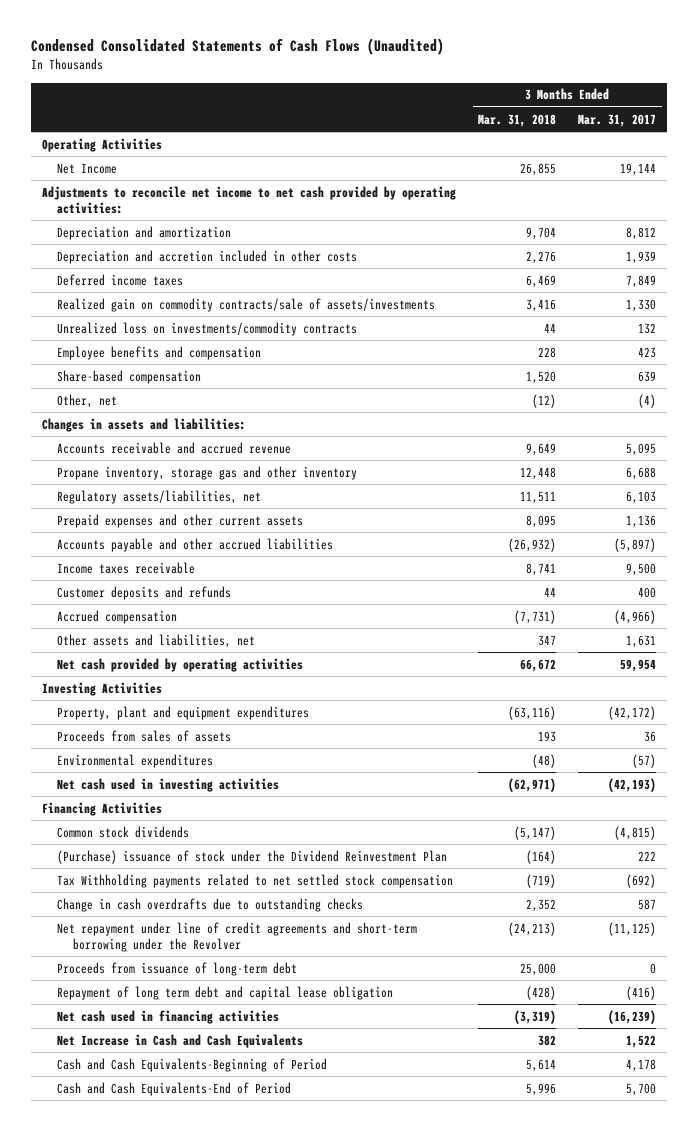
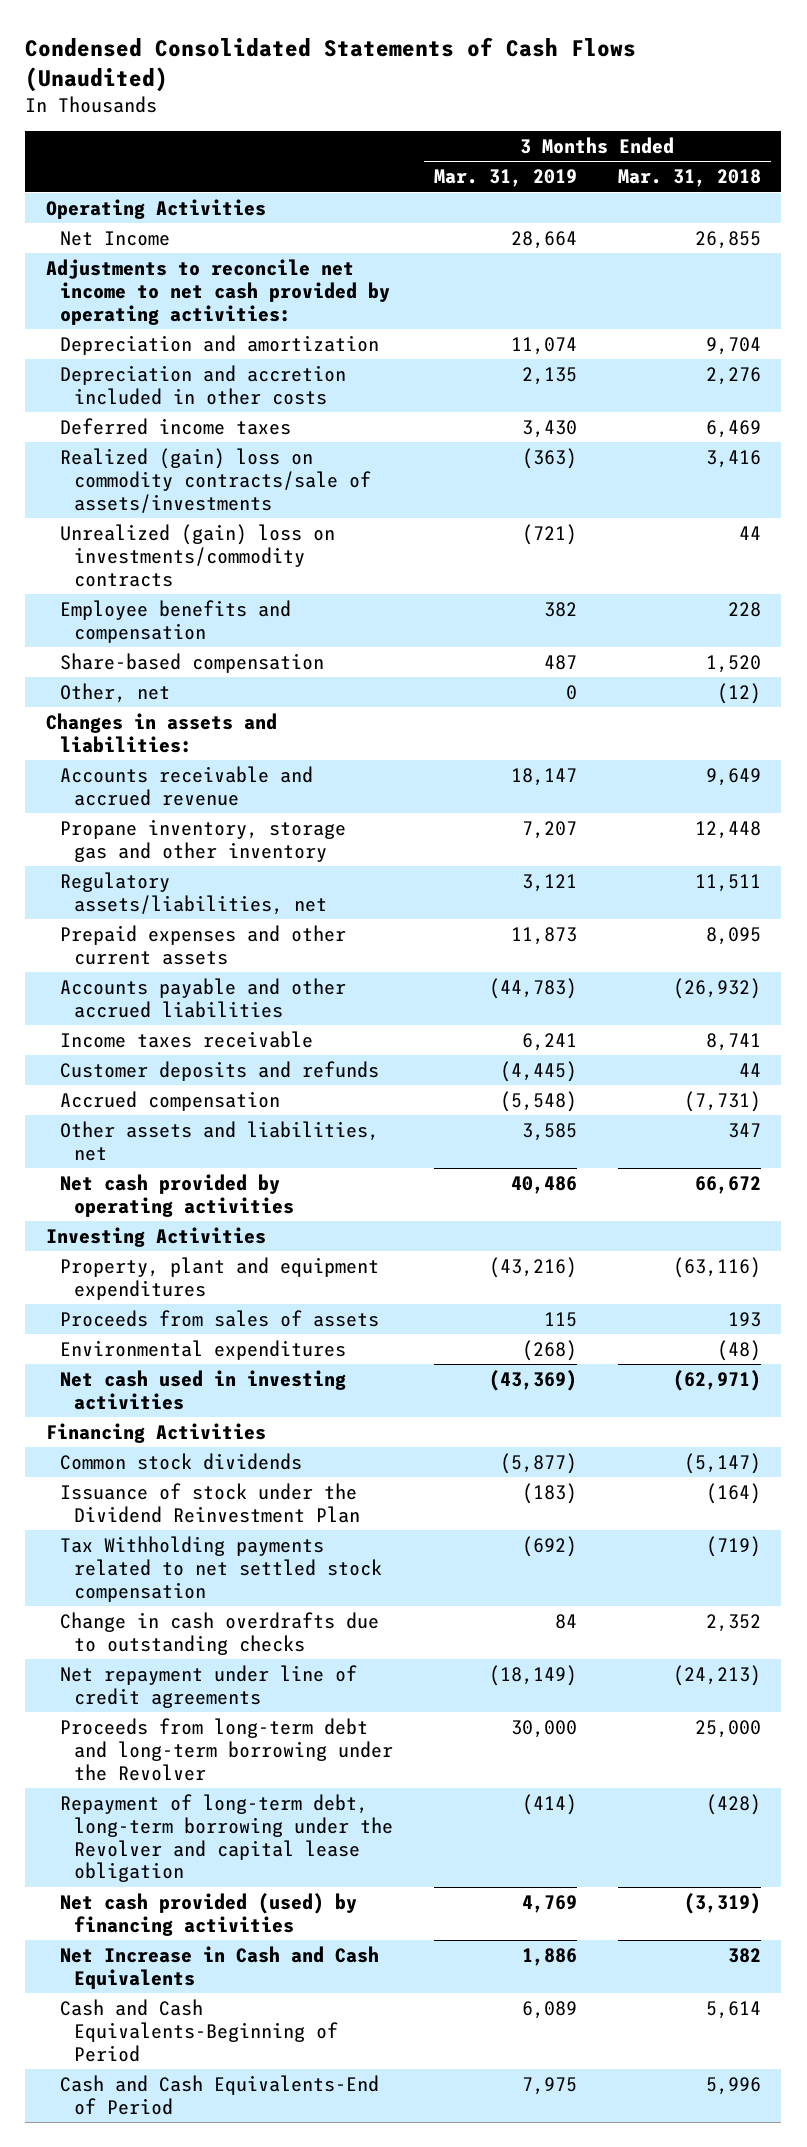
- | 3 Months Ended Mar. 31, 2018 | 3 Months Ended Mar. 31, 2017
+ | 3 Months Ended Mar. 31, 2019 | 3 Months Ended Mar. 31, 2018
- Realized gain on commodity contracts/sale of assets/investments | 3,416 | 1,330
- Unrealized loss on investments/commodity contracts | 44 | 132
+ Realized (gain) loss on commodity contracts/sale of assets/investments | (363) | 3,416
+ Unrealized (gain) loss on investments/commodity contracts | (721) | 44
- (Purchase) issuance of stock under the Dividend Reinvestment Plan | (164) | 222
+ Issuance of stock under the Dividend Reinvestment Plan | (183) | (164)
- Net repayment under line of credit agreements and short-term borrowing under the Revolver | (24,213) | (11,125)
- Proceeds from issuance of long-term debt | 25,000 | 0
- Repayment of long term debt and capital lease obligation | (428) | (416)
- Net cash used in financing activities | (3,319) | (16,239)
+ Net repayment under line of credit agreements | (18,149) | (24,213)
+ Proceeds from long-term debt and long-term borrowing under the Revolver | 30,000 | 25,000
+ Repayment of long-term debt, long-term borrowing under the Revolver and capital lease obligation | (414) | (428)
+ Net cash provided (used) by financing activities | 4,769 | (3,319)

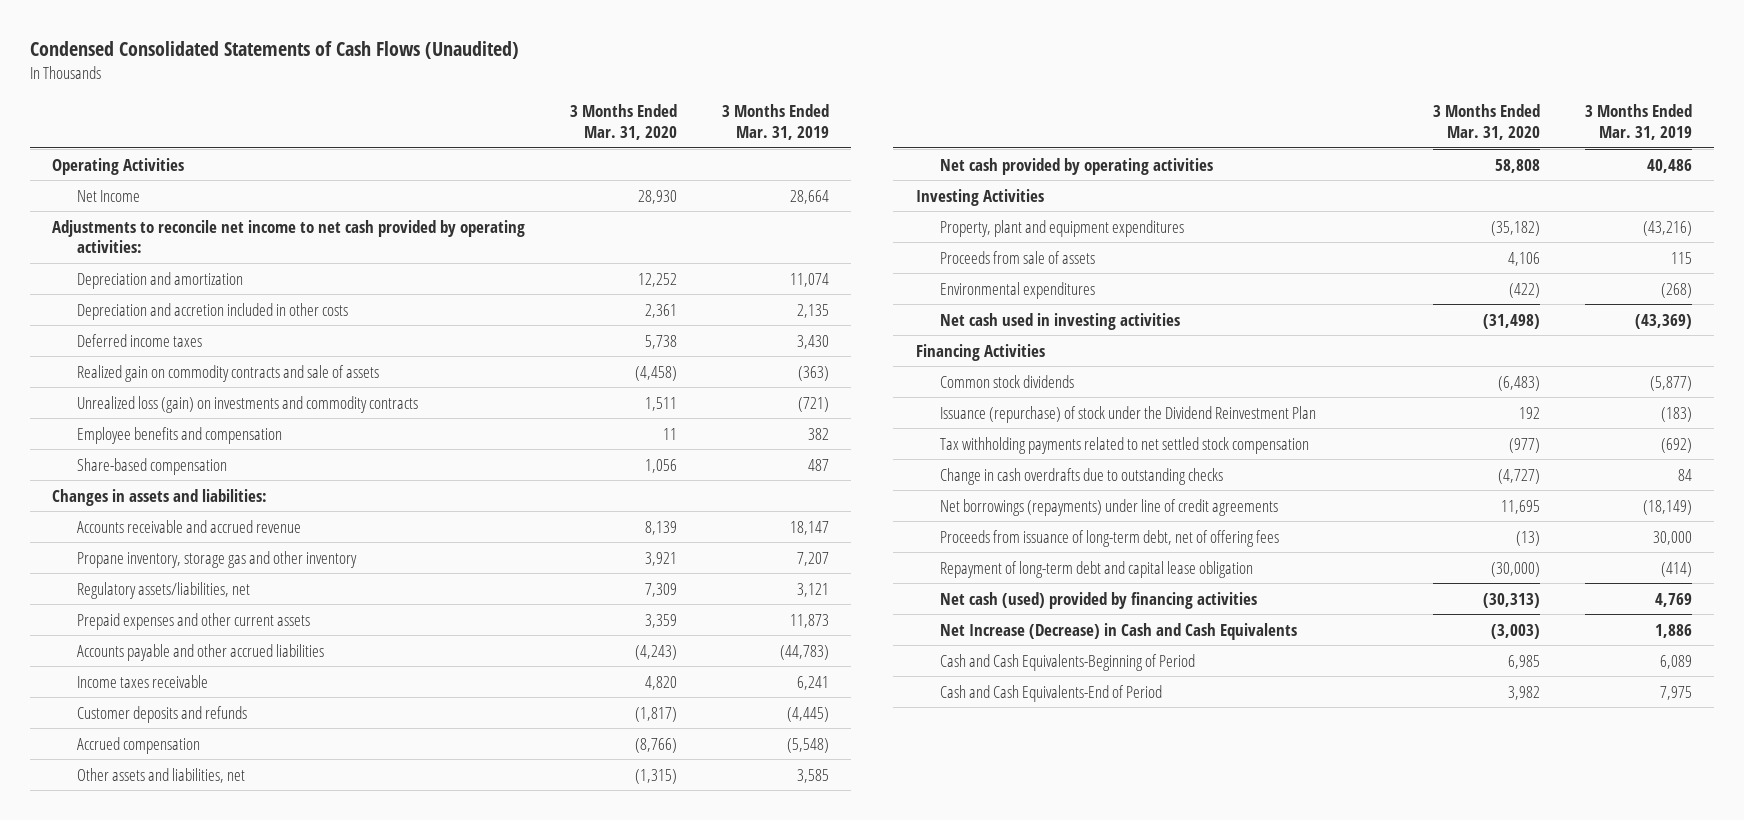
- | 3 Months Ended Mar. 31, 2019 | 3 Months Ended Mar. 31, 2018
+ | 3 Months Ended Mar. 31, 2020 | 3 Months Ended Mar. 31, 2019
- Realized (gain) loss on commodity contracts/sale of assets/investments | (363) | 3,416
- Unrealized (gain) loss on investments/commodity contracts | (721) | 44
+ Realized gain on commodity contracts and sale of assets | (4,458) | (363)
+ Unrealized loss (gain) on investments and commodity contracts | 1,511 | (721)
- Other, net | 0 | (12)
- Proceeds from sales of assets | 115 | 193
+ Proceeds from sale of assets | 4,106 | 115
- Issuance of stock under the Dividend Reinvestment Plan | (183) | (164)
- Tax Withholding payments related to net settled stock compensation | (692) | (719)
+ Issuance (repurchase) of stock under the Dividend Reinvestment Plan | 192 | (183)
+ Tax withholding payments related to net settled stock compensation | (977) | (692)
- Net repayment under line of credit agreements | (18,149) | (24,213)
- Proceeds from long-term debt and long-term borrowing under the Revolver | 30,000 | 25,000
- Repayment of long-term debt, long-term borrowing under the Revolver and capital lease obligation | (414) | (428)
- Net cash provided (used) by financing activities | 4,769 | (3,319)
- Net Increase in Cash and Cash Equivalents | 1,886 | 382
+ Net borrowings (repayments) under line of credit agreements | 11,695 | (18,149)
+ Proceeds from issuance of long-term debt, net of offering fees | (13) | 30,000
+ Repayment of long-term debt and capital lease obligation | (30,000) | (414)
+ Net cash (used) provided by financing activities | (30,313) | 4,769
+ Net Increase (Decrease) in Cash and Cash Equivalents | (3,003) | 1,886

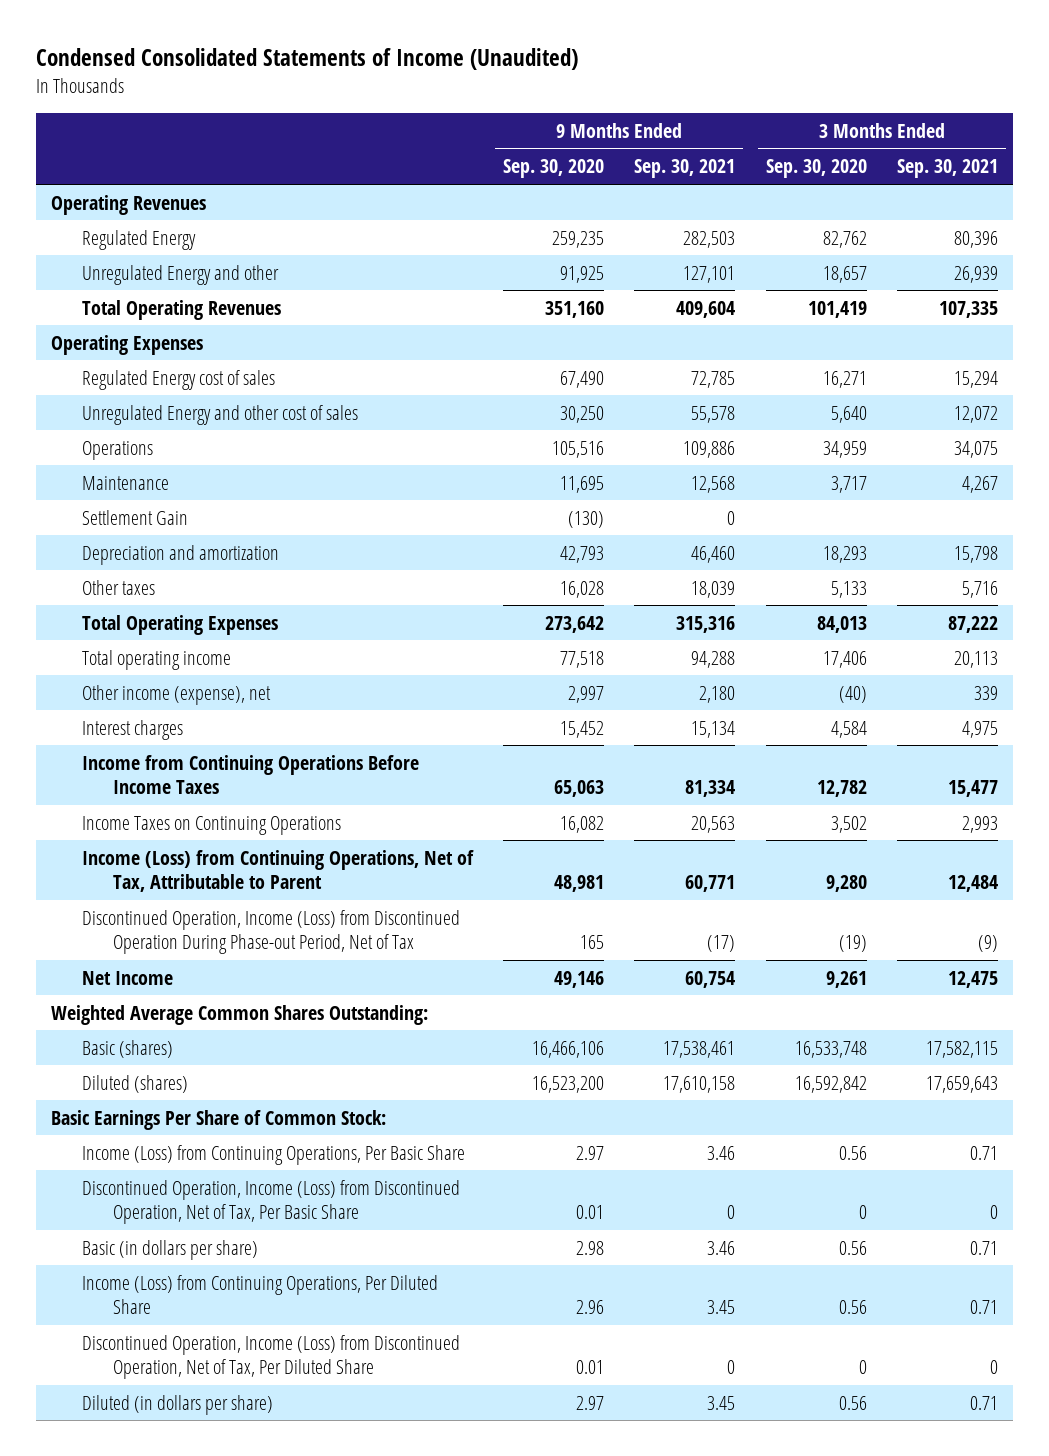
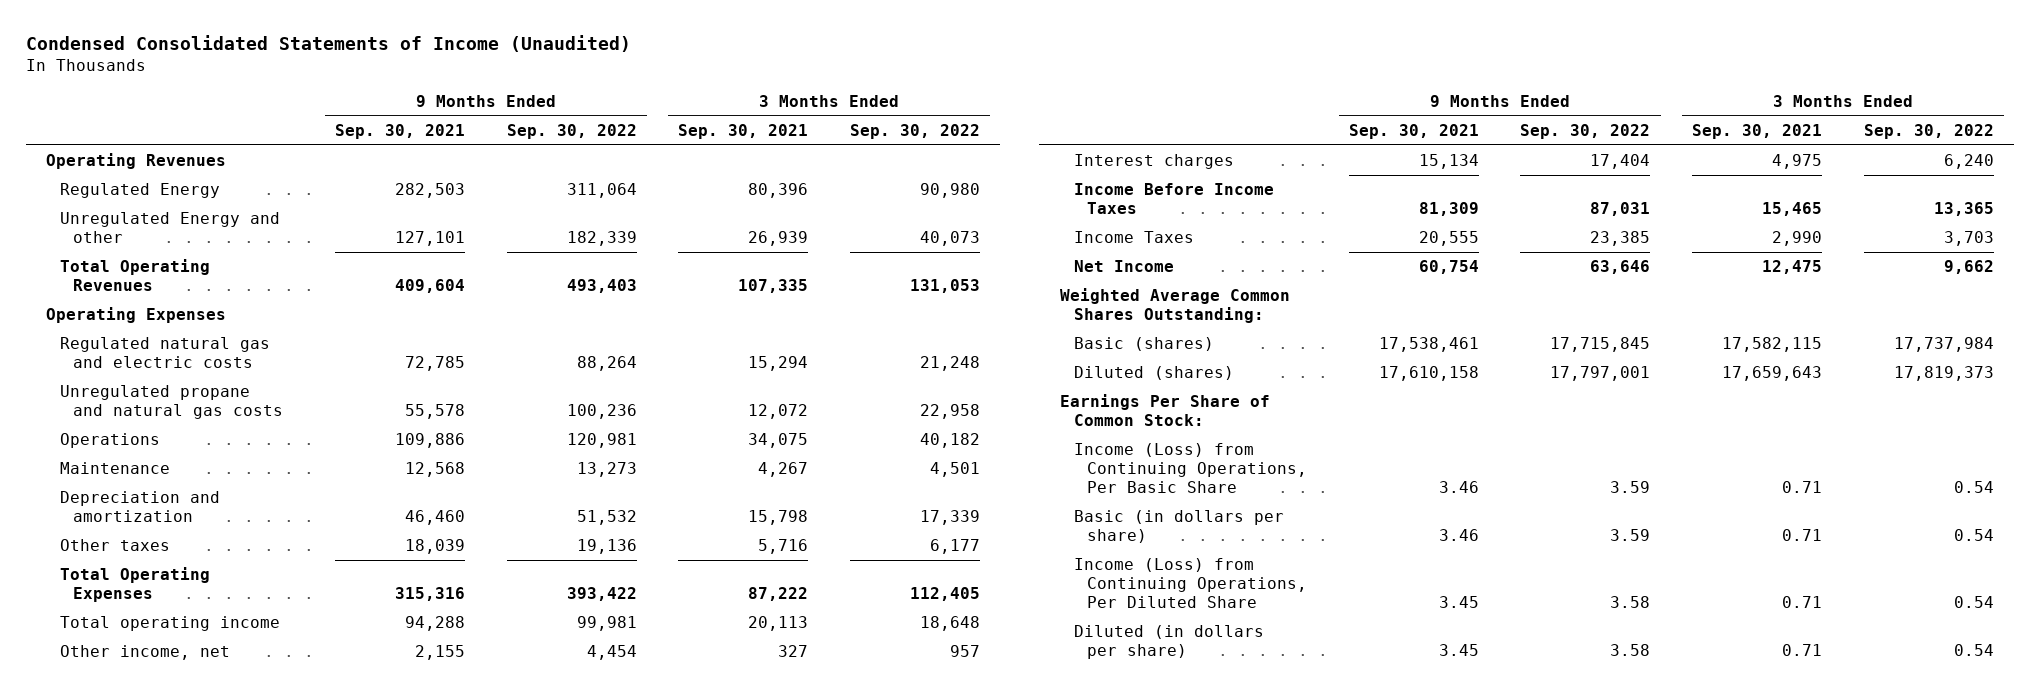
- | 9 Months Ended Sep. 30, 2020 | 9 Months Ended Sep. 30, 2021 | 3 Months Ended Sep. 30, 2020 | 3 Months Ended Sep. 30, 2021
+ | 9 Months Ended Sep. 30, 2021 | 9 Months Ended Sep. 30, 2022 | 3 Months Ended Sep. 30, 2021 | 3 Months Ended Sep. 30, 2022
- Regulated Energy cost of sales | 67,490 | 72,785 | 16,271 | 15,294
- Unregulated Energy and other cost of sales | 30,250 | 55,578 | 5,640 | 12,072
+ Regulated natural gas and electric costs | 72,785 | 88,264 | 15,294 | 21,248
+ Unregulated propane and natural gas costs | 55,578 | 100,236 | 12,072 | 22,958
- Settlement Gain | (130) | 0 | |
- Other income (expense), net | 2,997 | 2,180 | (40) | 339
+ Other income, net | 2,155 | 4,454 | 327 | 957
- Income from Continuing Operations Before Income Taxes | 65,063 | 81,334 | 12,782 | 15,477
- Income Taxes on Continuing Operations | 16,082 | 20,563 | 3,502 | 2,993
- Income (Loss) from Continuing Operations, Net of Tax, Attributable to Parent | 48,981 | 60,771 | 9,280 | 12,484
- Discontinued Operation, Income (Loss) from Discontinued Operation During Phase-out Period, Net of Tax | 165 | (17) | (19) | (9)
+ Income Before Income Taxes | 81,309 | 87,031 | 15,465 | 13,365
+ Income Taxes | 20,555 | 23,385 | 2,990 | 3,703
- Basic Earnings Per Share of Common Stock:
+ Earnings Per Share of Common Stock:
- Discontinued Operation, Income (Loss) from Discontinued Operation, Net of Tax, Per Basic Share | 0.01 | 0 | 0 | 0
- Discontinued Operation, Income (Loss) from Discontinued Operation, Net of Tax, Per Diluted Share | 0.01 | 0 | 0 | 0

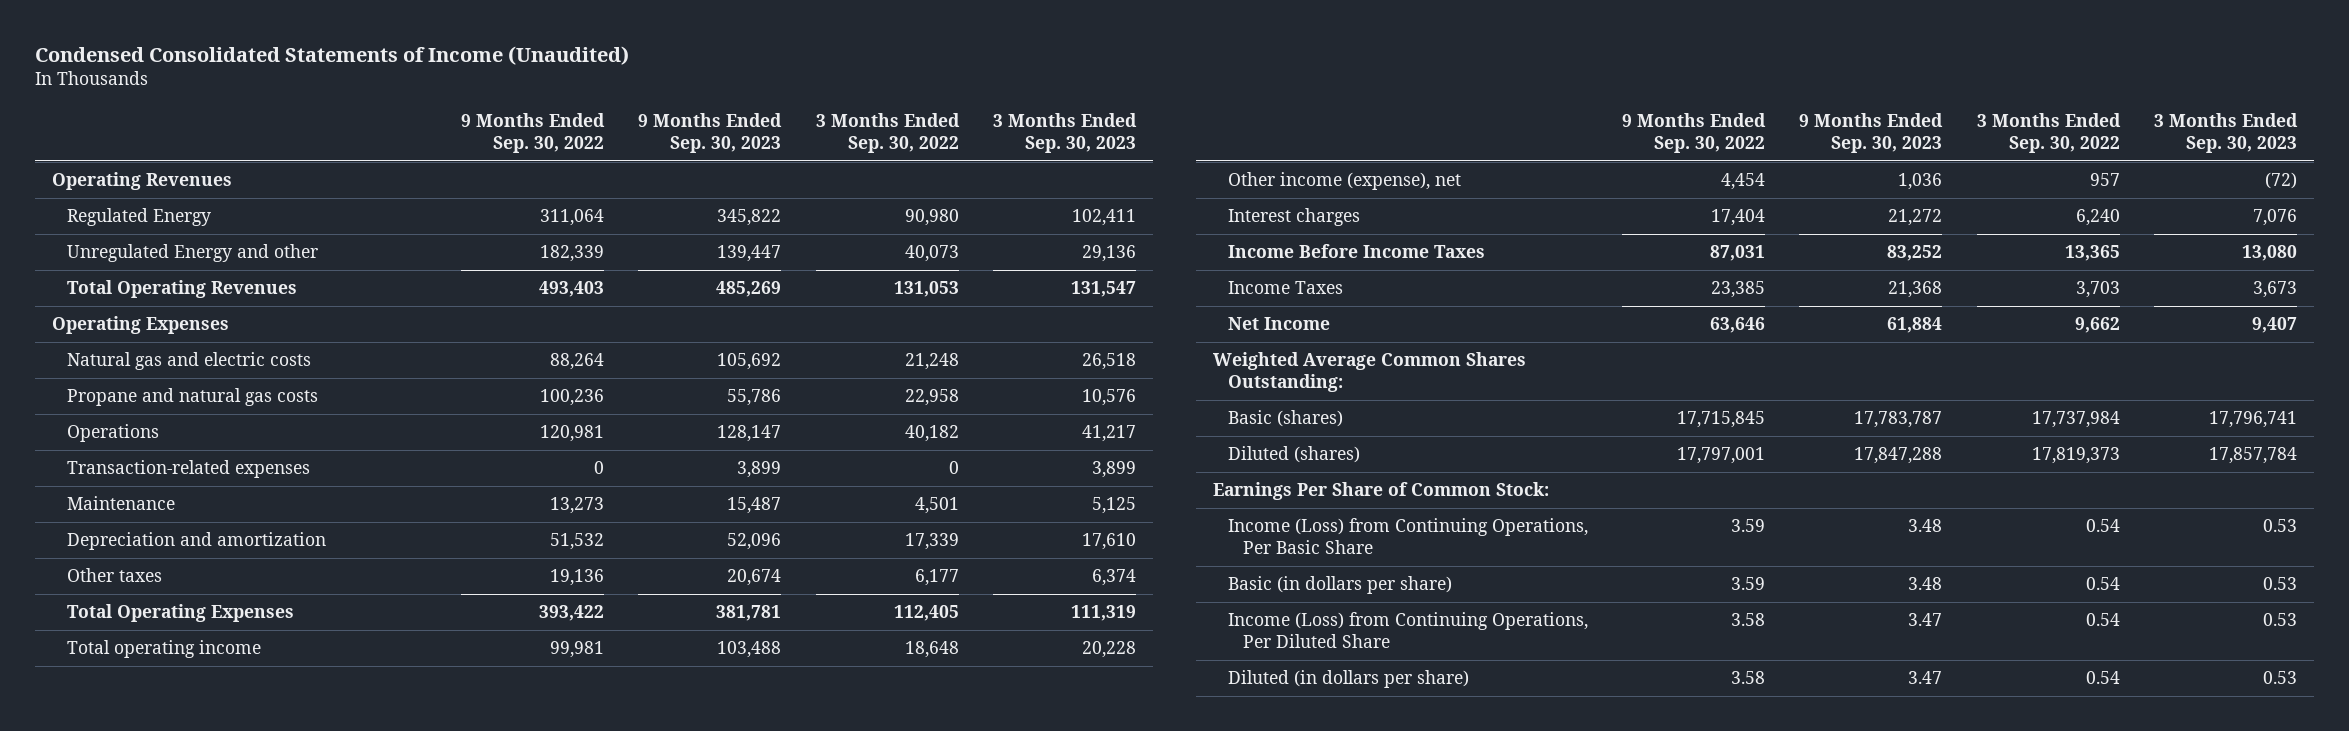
- | 9 Months Ended Sep. 30, 2021 | 9 Months Ended Sep. 30, 2022 | 3 Months Ended Sep. 30, 2021 | 3 Months Ended Sep. 30, 2022
+ | 9 Months Ended Sep. 30, 2022 | 9 Months Ended Sep. 30, 2023 | 3 Months Ended Sep. 30, 2022 | 3 Months Ended Sep. 30, 2023
- Regulated natural gas and electric costs | 72,785 | 88,264 | 15,294 | 21,248
- Unregulated propane and natural gas costs | 55,578 | 100,236 | 12,072 | 22,958
+ Natural gas and electric costs | 88,264 | 105,692 | 21,248 | 26,518
+ Propane and natural gas costs | 100,236 | 55,786 | 22,958 | 10,576
+ Transaction-related expenses | 0 | 3,899 | 0 | 3,899
- Other income, net | 2,155 | 4,454 | 327 | 957
+ Other income (expense), net | 4,454 | 1,036 | 957 | (72)

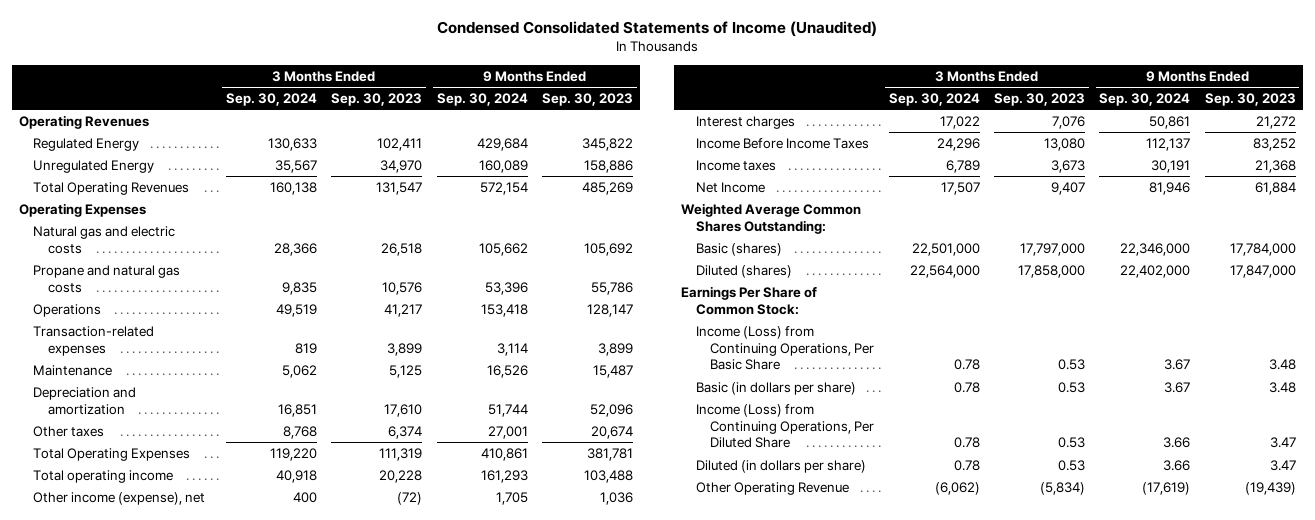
- | 9 Months Ended Sep. 30, 2022 | 9 Months Ended Sep. 30, 2023 | 3 Months Ended Sep. 30, 2022 | 3 Months Ended Sep. 30, 2023
+ | 3 Months Ended Sep. 30, 2024 | 3 Months Ended Sep. 30, 2023 | 9 Months Ended Sep. 30, 2024 | 9 Months Ended Sep. 30, 2023
- Unregulated Energy and other | 182,339 | 139,447 | 40,073 | 29,136
+ Unregulated Energy | 35,567 | 34,970 | 160,089 | 158,886
- Income Taxes | 23,385 | 21,368 | 3,703 | 3,673
+ Income taxes | 6,789 | 3,673 | 30,191 | 21,368
- Basic (shares) | 17,715,845 | 17,783,787 | 17,737,984 | 17,796,741
- Diluted (shares) | 17,797,001 | 17,847,288 | 17,819,373 | 17,857,784
+ Basic (shares) | 22,501,000 | 17,797,000 | 22,346,000 | 17,784,000
+ Diluted (shares) | 22,564,000 | 17,858,000 | 22,402,000 | 17,847,000
+ Other Operating Revenue | (6,062) | (5,834) | (17,619) | (19,439)

